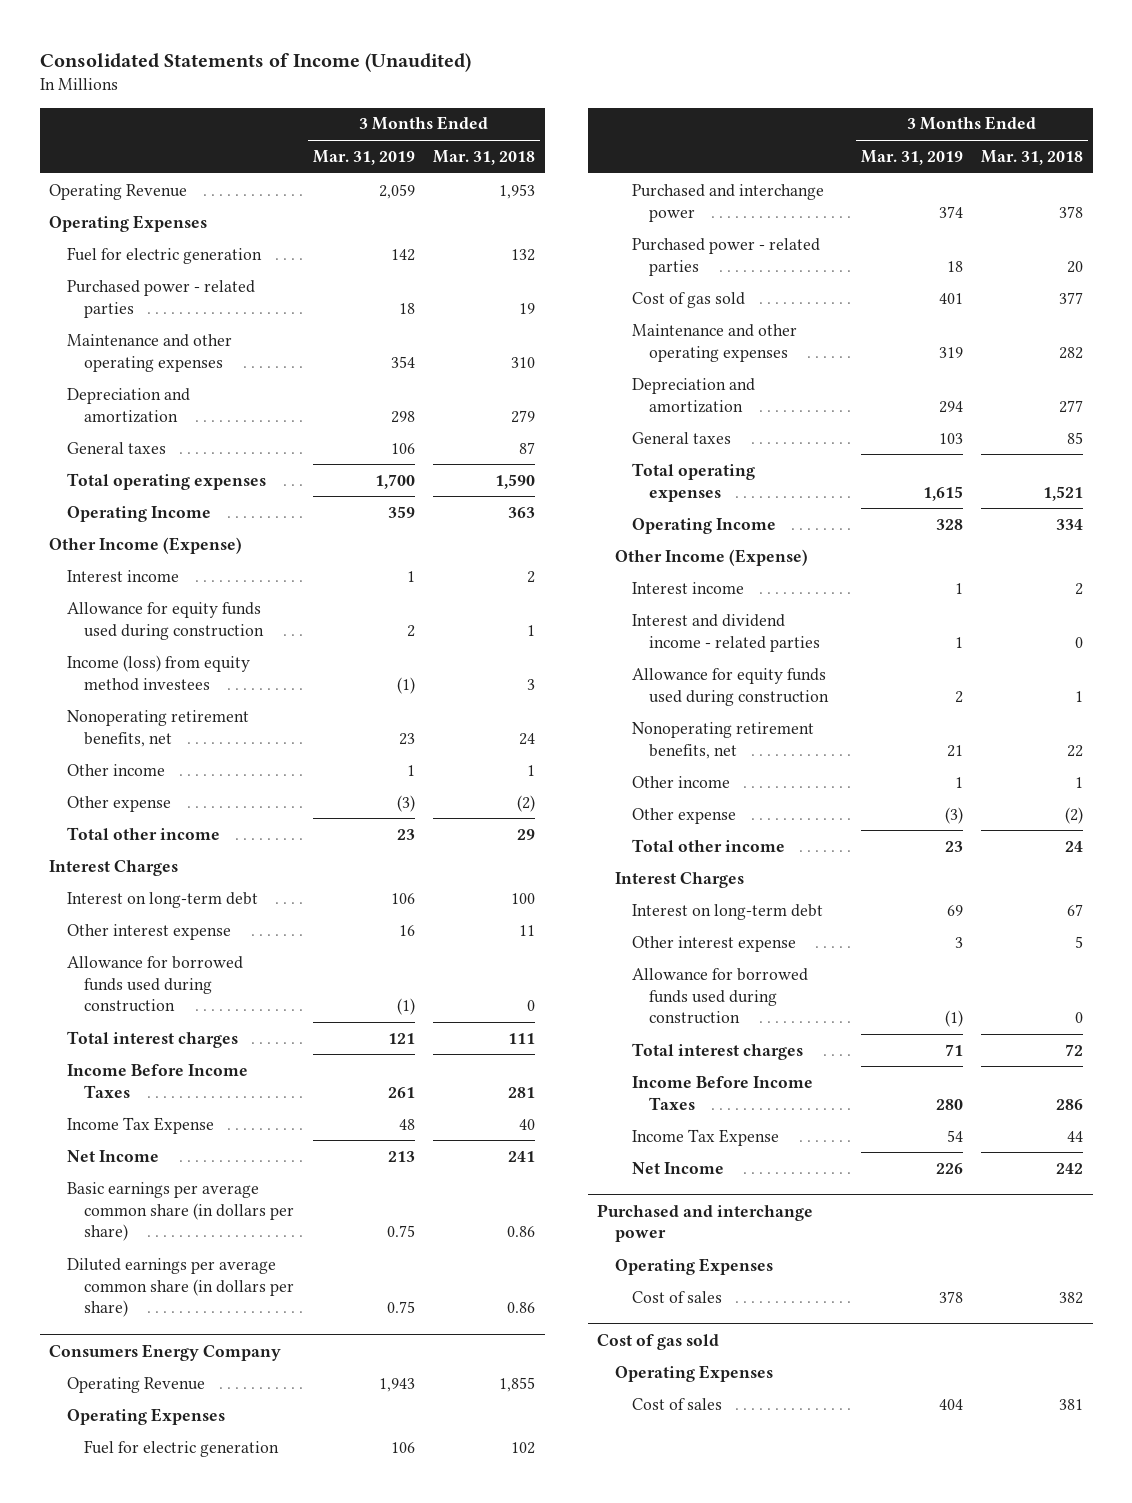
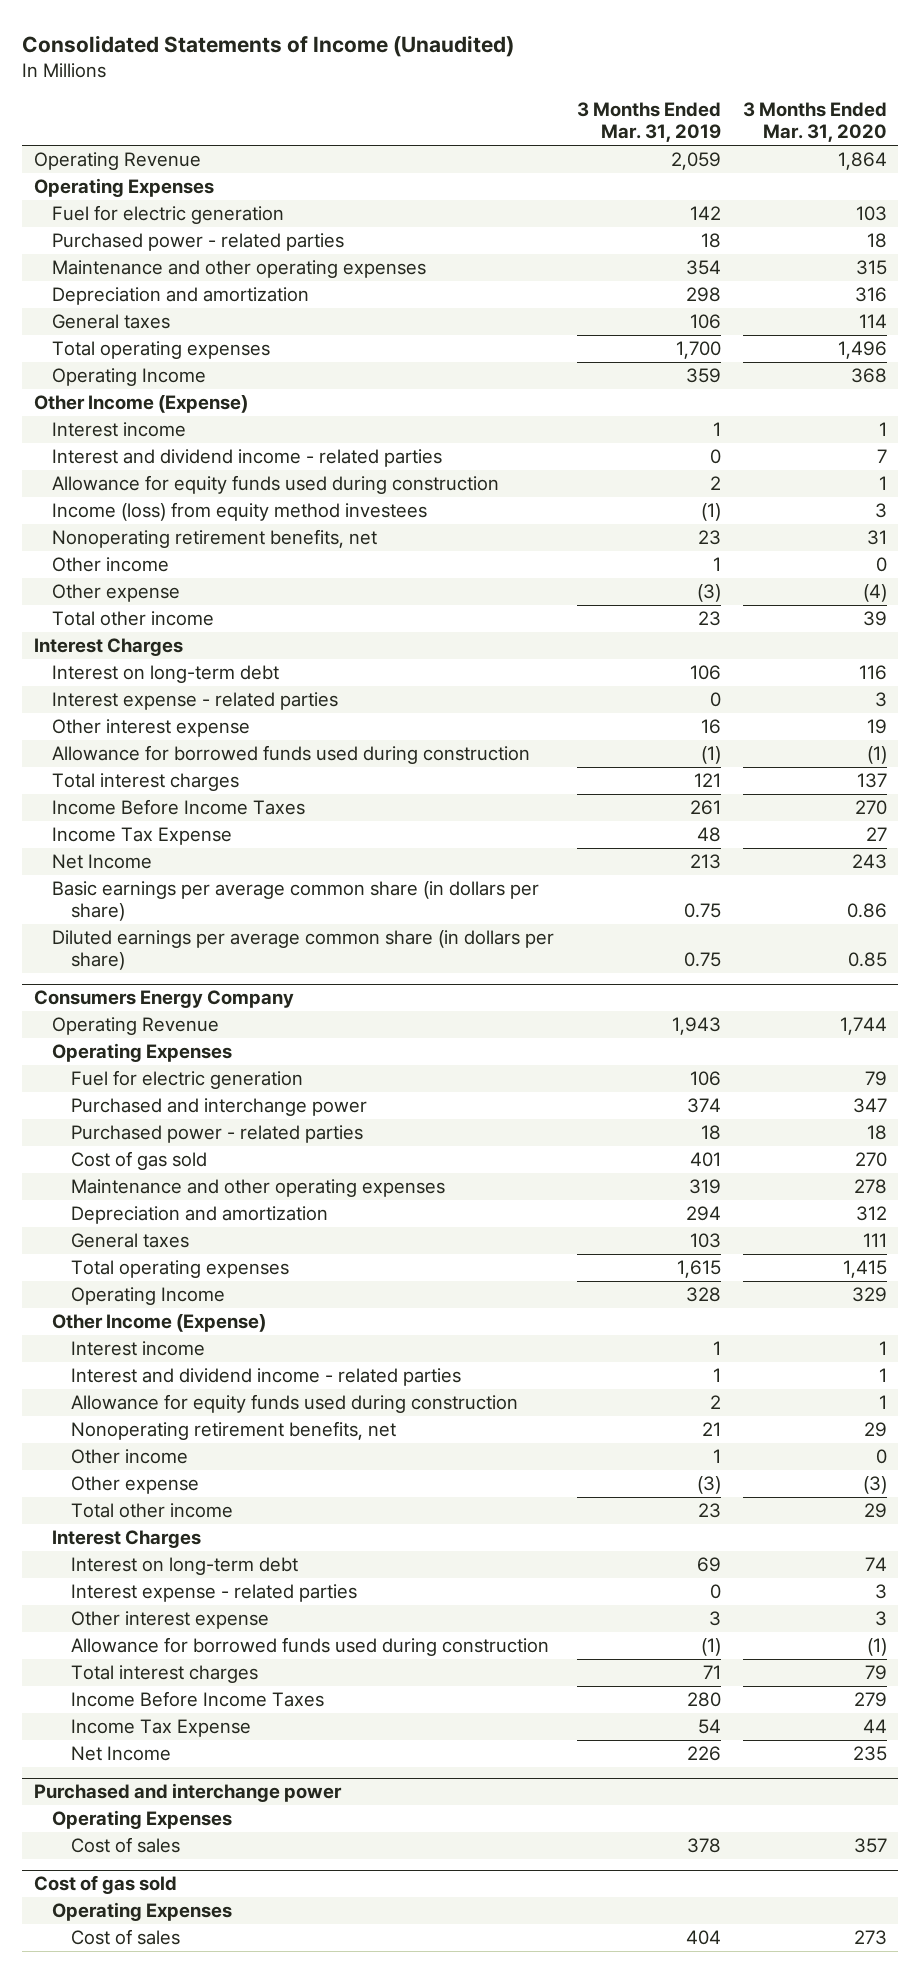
- | 3 Months Ended Mar. 31, 2019 | 3 Months Ended Mar. 31, 2018
+ | 3 Months Ended Mar. 31, 2019 | 3 Months Ended Mar. 31, 2020
+ Interest and dividend income - related parties | 0 | 7
+ Interest expense - related parties | 0 | 3
@ Consumers Energy Company
+ Interest expense - related parties | 0 | 3

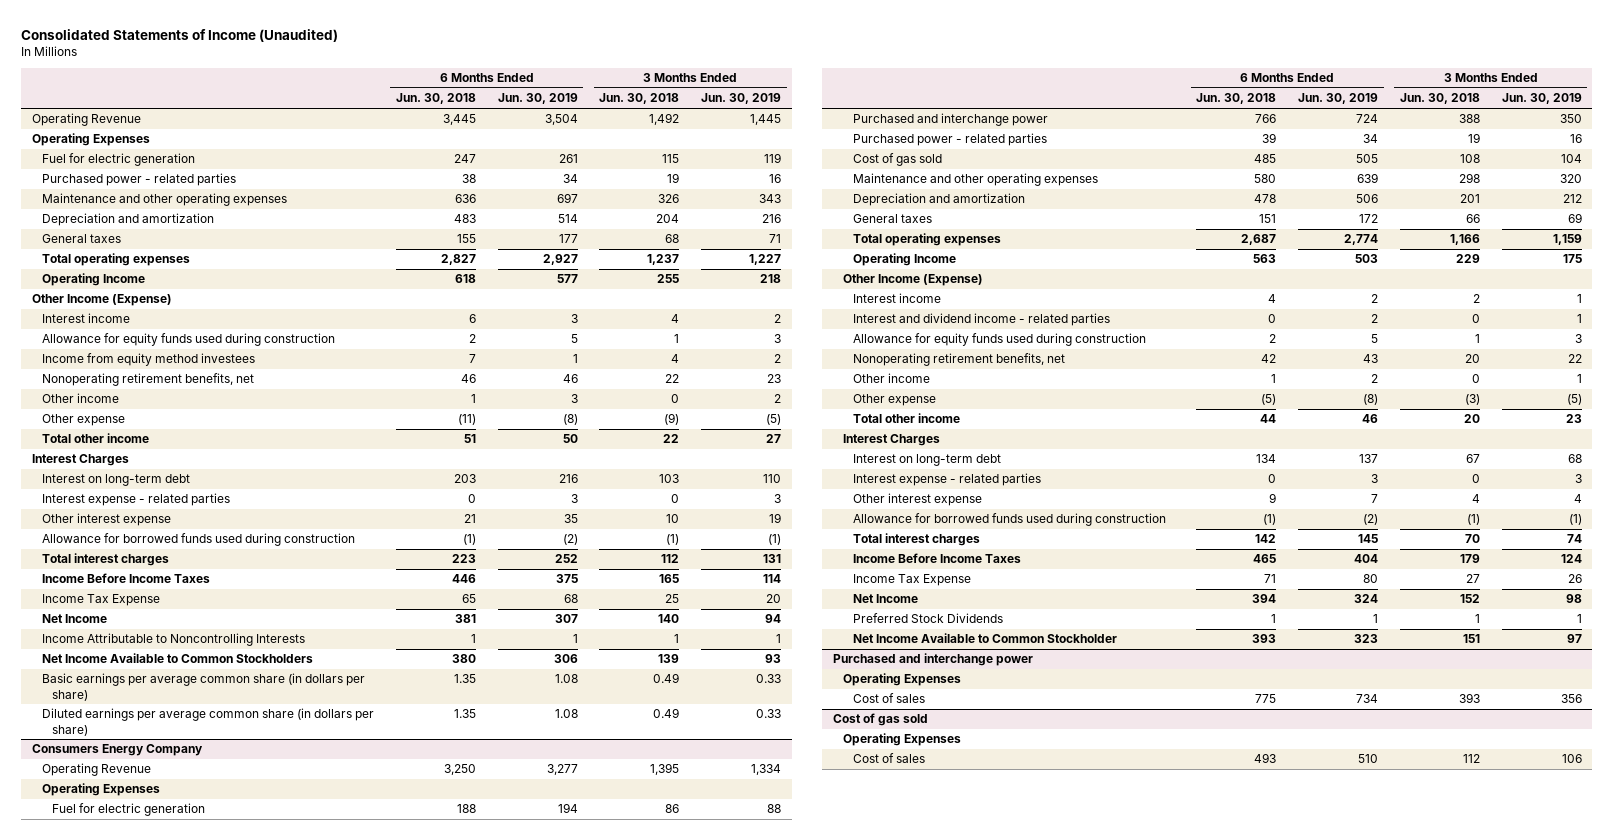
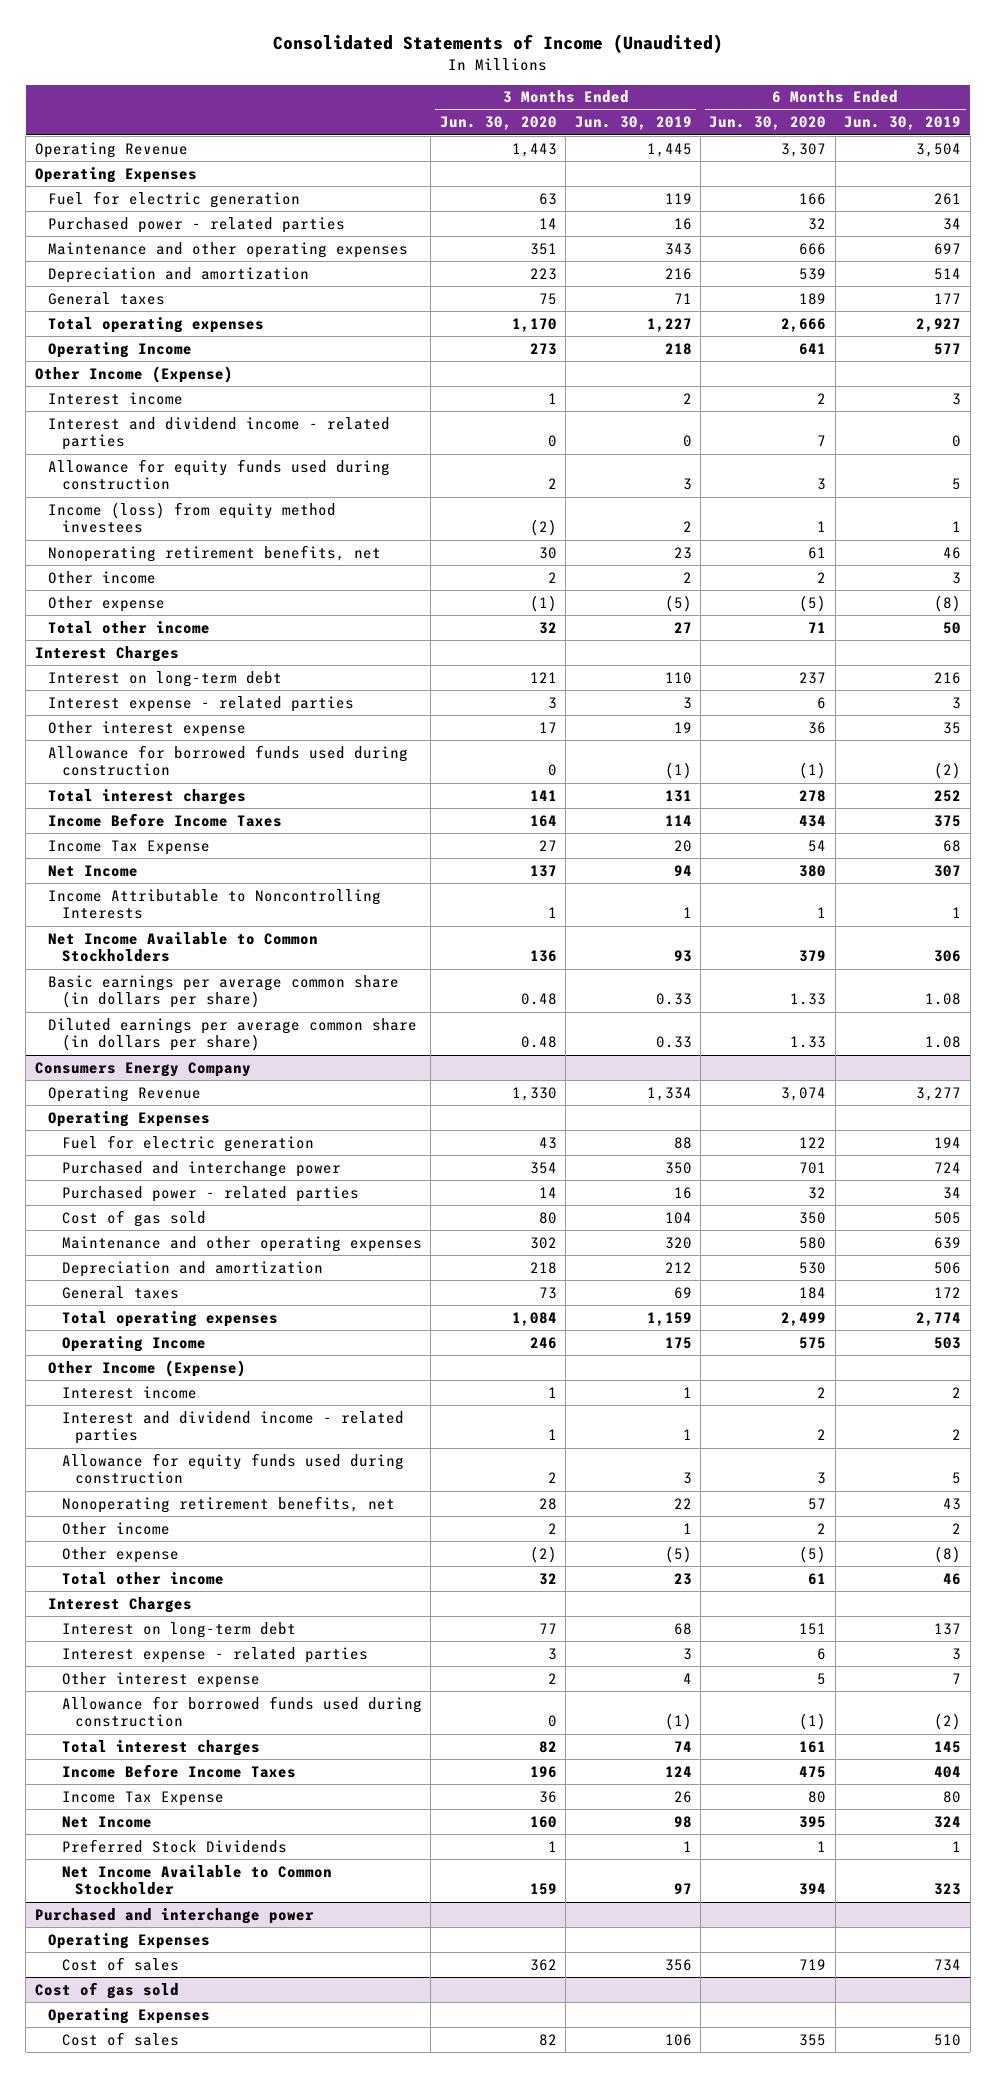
- | 6 Months Ended Jun. 30, 2018 | 6 Months Ended Jun. 30, 2019 | 3 Months Ended Jun. 30, 2018 | 3 Months Ended Jun. 30, 2019
+ | 3 Months Ended Jun. 30, 2020 | 3 Months Ended Jun. 30, 2019 | 6 Months Ended Jun. 30, 2020 | 6 Months Ended Jun. 30, 2019
+ Interest and dividend income - related parties | 0 | 0 | 7 | 0
- Income from equity method investees | 7 | 1 | 4 | 2
+ Income (loss) from equity method investees | (2) | 2 | 1 | 1

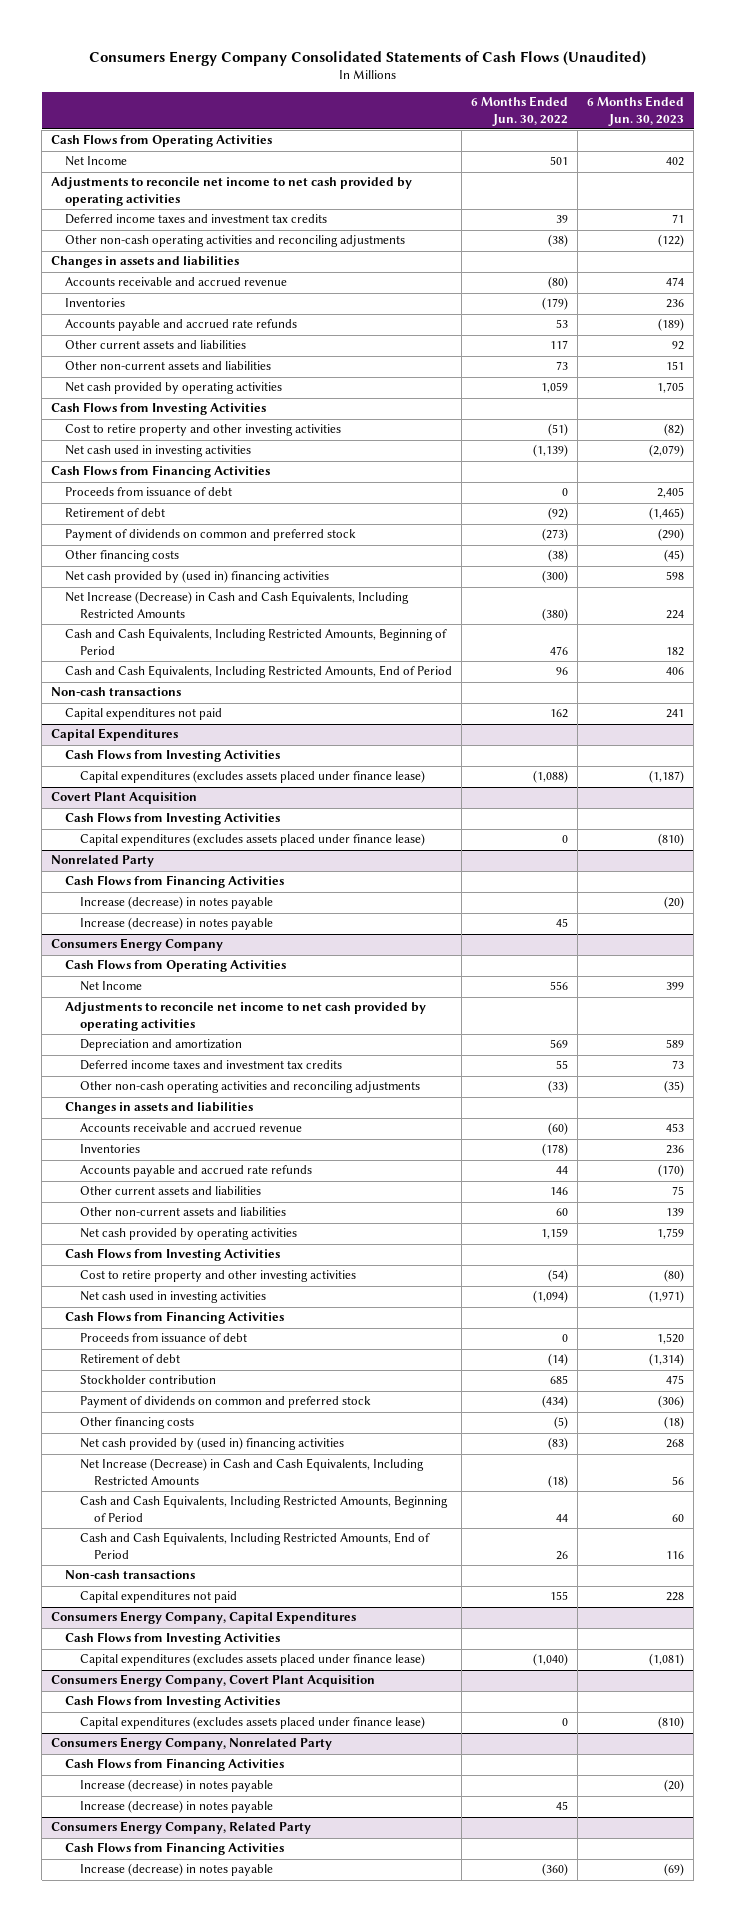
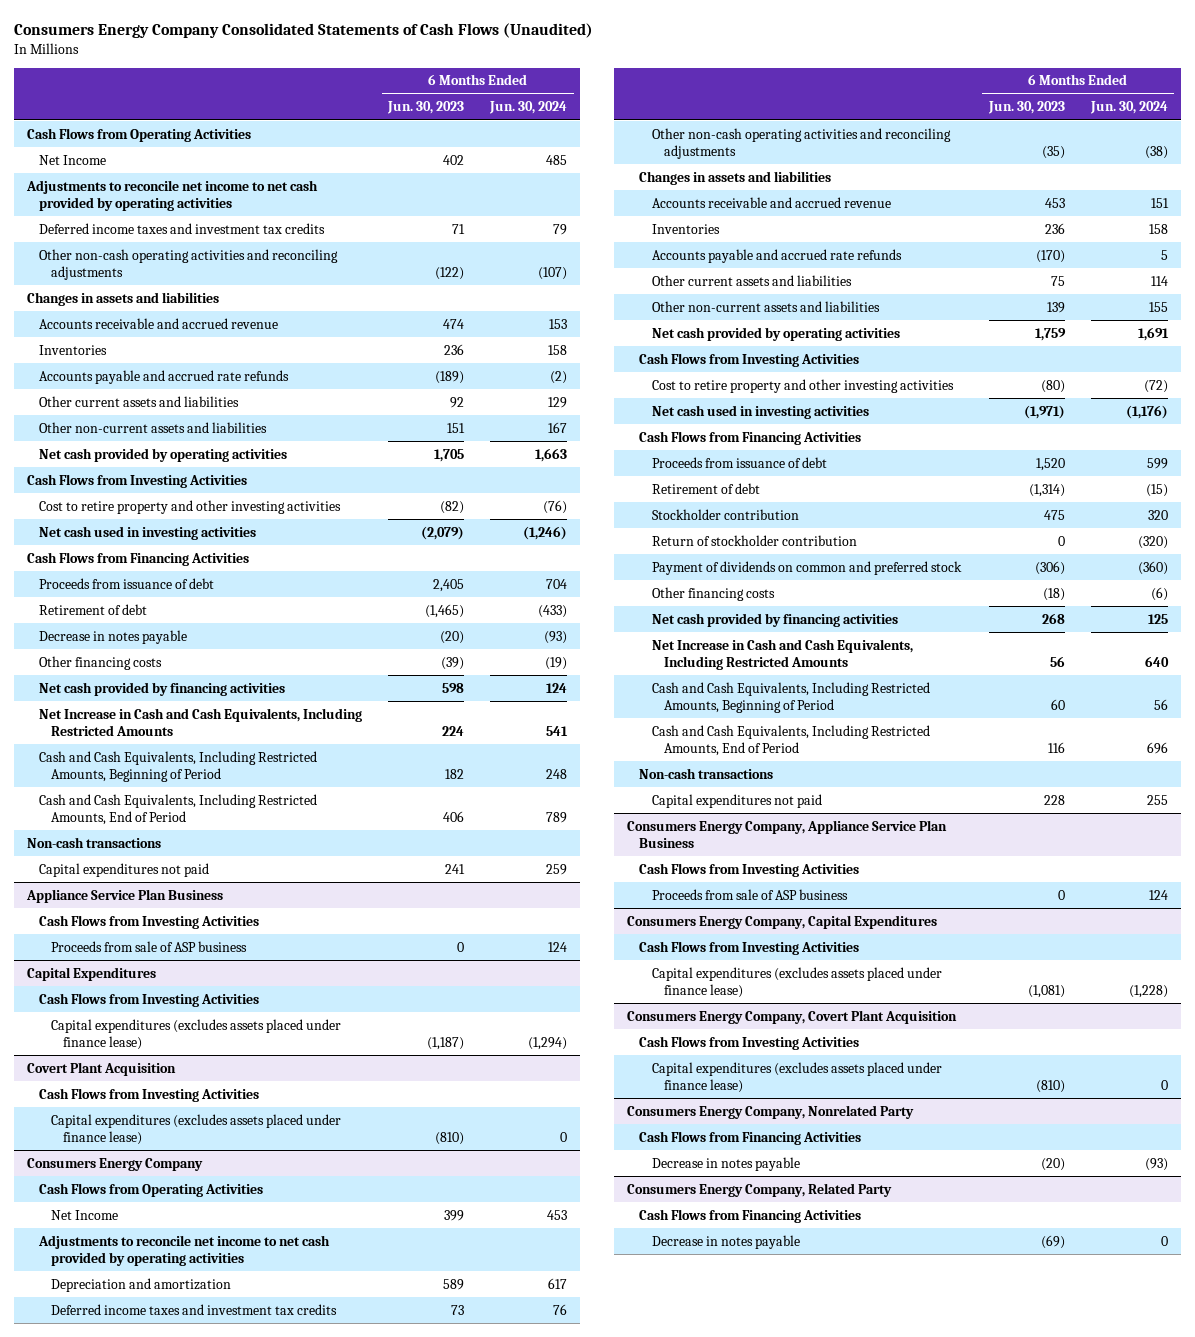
- | 6 Months Ended Jun. 30, 2022 | 6 Months Ended Jun. 30, 2023
+ | 6 Months Ended Jun. 30, 2023 | 6 Months Ended Jun. 30, 2024
- Payment of dividends on common and preferred stock | (273) | (290)
- Other financing costs | (38) | (45)
- Net cash provided by (used in) financing activities | (300) | 598
- Net Increase (Decrease) in Cash and Cash Equivalents, Including Restricted Amounts | (380) | 224
+ Decrease in notes payable | (20) | (93)
+ Other financing costs | (39) | (19)
+ Net cash provided by financing activities | 598 | 124
+ Net Increase in Cash and Cash Equivalents, Including Restricted Amounts | 224 | 541
+ Appliance Service Plan Business
+ Cash Flows from Investing Activities
+ Proceeds from sale of ASP business | 0 | 124
- Nonrelated Party
- Cash Flows from Financing Activities
- Increase (decrease) in notes payable | | (20)
- Increase (decrease) in notes payable | 45 |
@ Consumers Energy Company
+ Return of stockholder contribution | 0 | (320)
- Net cash provided by (used in) financing activities | (83) | 268
- Net Increase (Decrease) in Cash and Cash Equivalents, Including Restricted Amounts | (18) | 56
+ Net cash provided by financing activities | 268 | 125
+ Net Increase in Cash and Cash Equivalents, Including Restricted Amounts | 56 | 640
+ Consumers Energy Company, Appliance Service Plan Business
+ Cash Flows from Investing Activities
+ Proceeds from sale of ASP business | 0 | 124
@ Consumers Energy Company, Nonrelated Party
- Increase (decrease) in notes payable | | (20)
- Increase (decrease) in notes payable | 45 |
+ Decrease in notes payable | (20) | (93)
@ Consumers Energy Company, Related Party
- Increase (decrease) in notes payable | (360) | (69)
+ Decrease in notes payable | (69) | 0

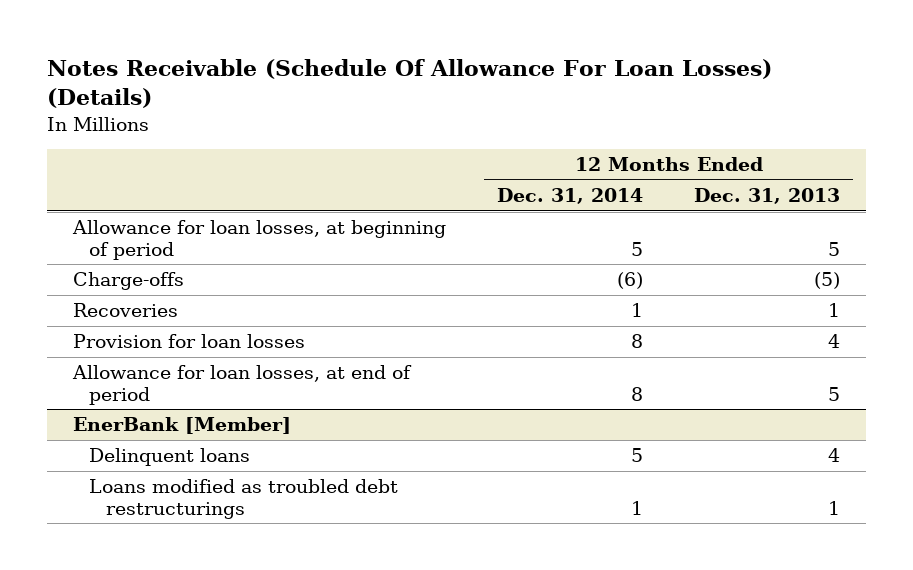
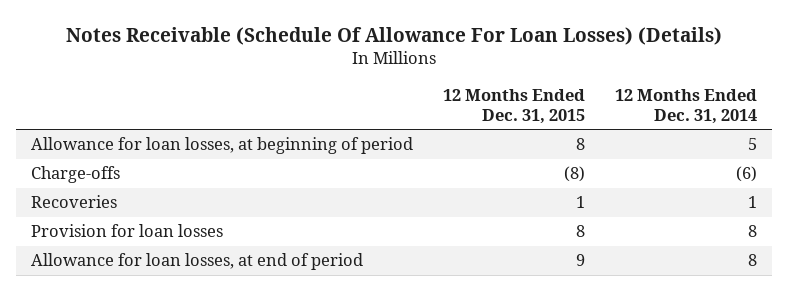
- | 12 Months Ended Dec. 31, 2014 | 12 Months Ended Dec. 31, 2013
+ | 12 Months Ended Dec. 31, 2015 | 12 Months Ended Dec. 31, 2014
- EnerBank [Member]
- Delinquent loans | 5 | 4
- Loans modified as troubled debt restructurings | 1 | 1

